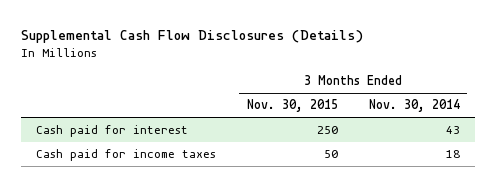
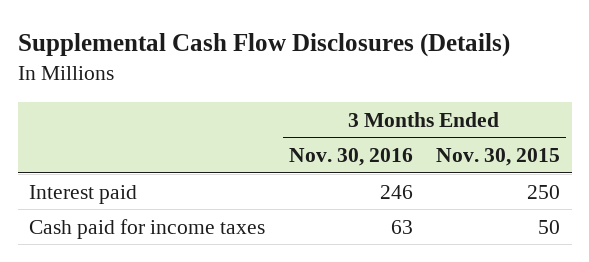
- | 3 Months Ended Nov. 30, 2015 | 3 Months Ended Nov. 30, 2014
+ | 3 Months Ended Nov. 30, 2016 | 3 Months Ended Nov. 30, 2015
- Cash paid for interest | 250 | 43
+ Interest paid | 246 | 250

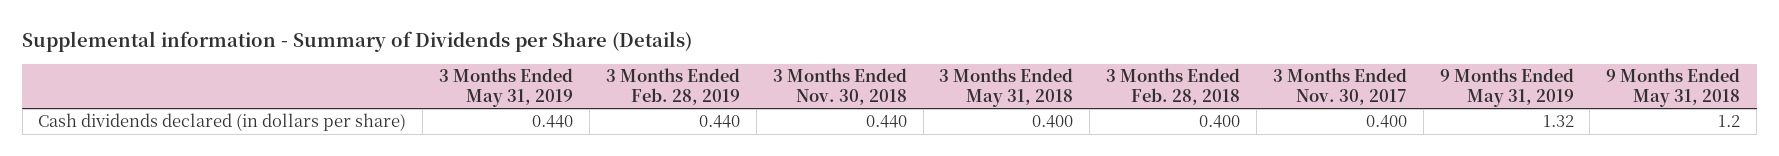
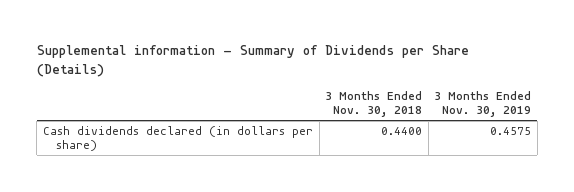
- | 3 Months Ended May 31, 2019 | 3 Months Ended Feb. 28, 2019 | 3 Months Ended Nov. 30, 2018 | 3 Months Ended May 31, 2018 | 3 Months Ended Feb. 28, 2018 | 3 Months Ended Nov. 30, 2017 | 9 Months Ended May 31, 2019 | 9 Months Ended May 31, 2018
+ | 3 Months Ended Nov. 30, 2018 | 3 Months Ended Nov. 30, 2019
- Cash dividends declared (in dollars per share) | 0.440 | 0.440 | 0.440 | 0.400 | 0.400 | 0.400 | 1.32 | 1.2
+ Cash dividends declared (in dollars per share) | 0.4400 | 0.4575

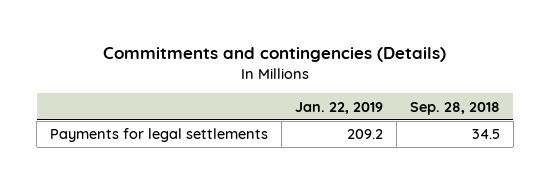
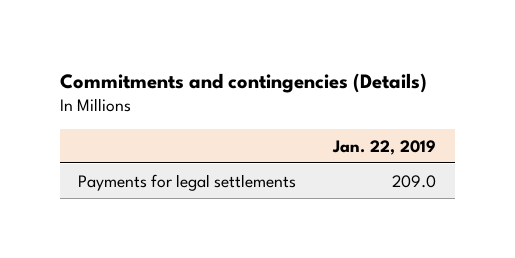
- | Jan. 22, 2019 | Sep. 28, 2018
+ | Jan. 22, 2019
- Payments for legal settlements | 209.2 | 34.5
+ Payments for legal settlements | 209.0

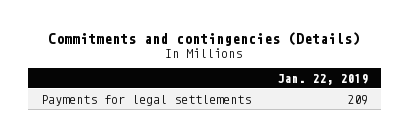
- Payments for legal settlements | 209.0
+ Payments for legal settlements | 209

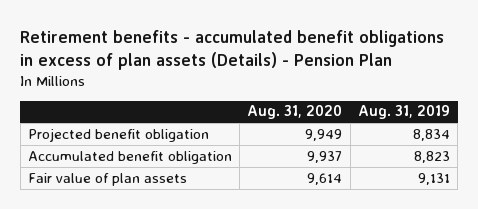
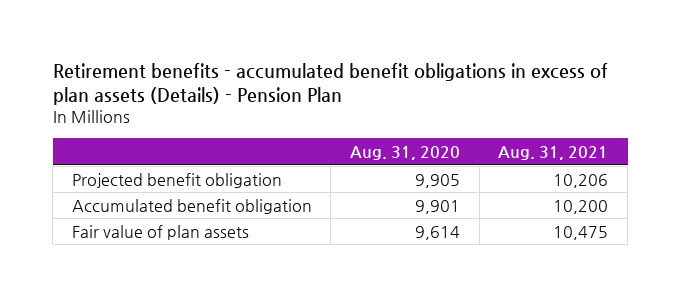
- | Aug. 31, 2020 | Aug. 31, 2019
+ | Aug. 31, 2020 | Aug. 31, 2021
- Projected benefit obligation | 9,949 | 8,834
- Accumulated benefit obligation | 9,937 | 8,823
+ Projected benefit obligation | 9,905 | 10,206
+ Accumulated benefit obligation | 9,901 | 10,200

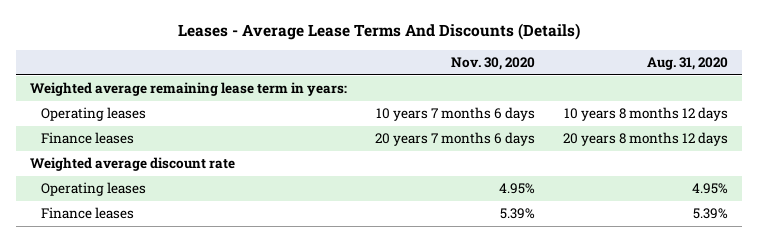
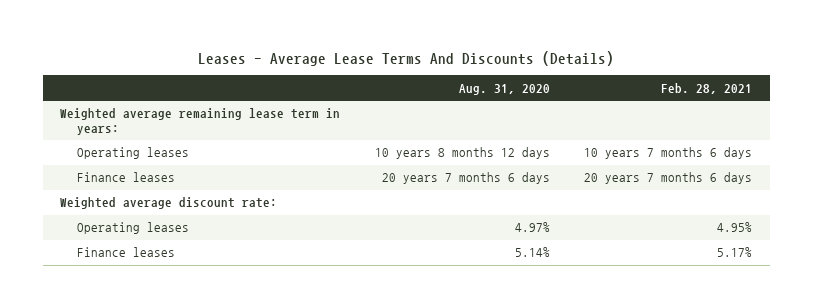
- | Nov. 30, 2020 | Aug. 31, 2020
+ | Aug. 31, 2020 | Feb. 28, 2021
- Finance leases | 20 years 7 months 6 days | 20 years 8 months 12 days
- Weighted average discount rate
- Operating leases | 4.95% | 4.95%
- Finance leases | 5.39% | 5.39%
+ Finance leases | 20 years 7 months 6 days | 20 years 7 months 6 days
+ Weighted average discount rate:
+ Operating leases | 4.97% | 4.95%
+ Finance leases | 5.14% | 5.17%

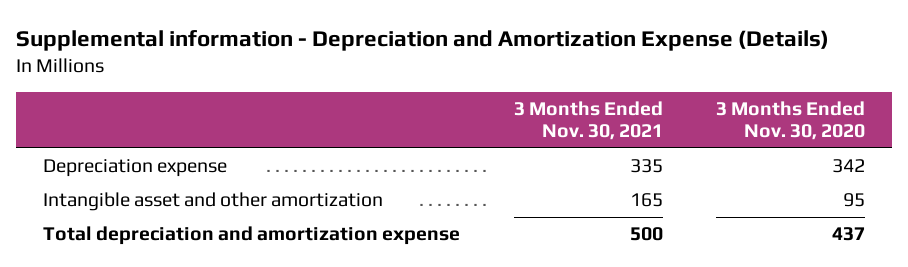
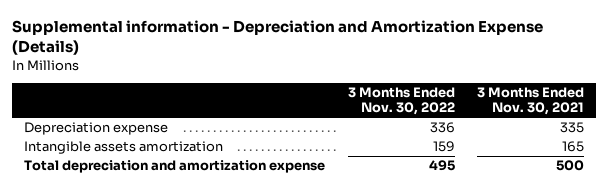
- | 3 Months Ended Nov. 30, 2021 | 3 Months Ended Nov. 30, 2020
+ | 3 Months Ended Nov. 30, 2022 | 3 Months Ended Nov. 30, 2021
- Intangible asset and other amortization | 165 | 95
+ Intangible assets amortization | 159 | 165

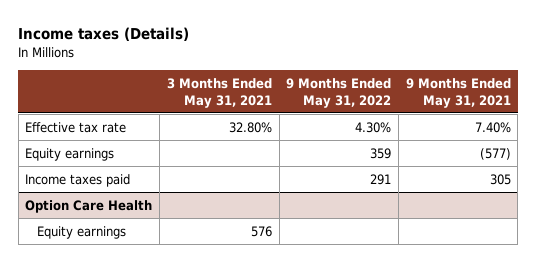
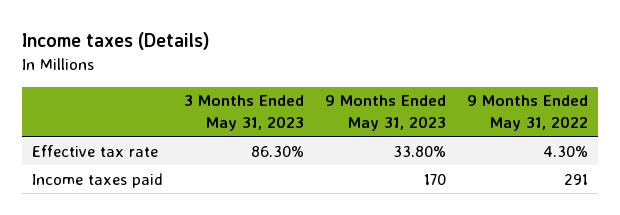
- | 3 Months Ended May 31, 2021 | 9 Months Ended May 31, 2022 | 9 Months Ended May 31, 2021
+ | 3 Months Ended May 31, 2023 | 9 Months Ended May 31, 2023 | 9 Months Ended May 31, 2022
- Equity earnings | | 359 | (577)
- Option Care Health
- Equity earnings | 576 | |

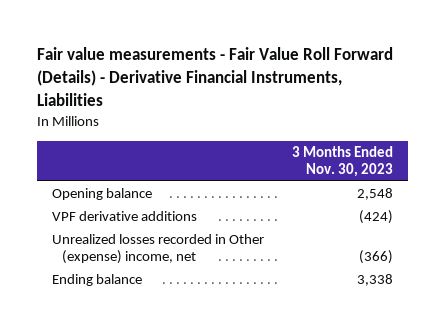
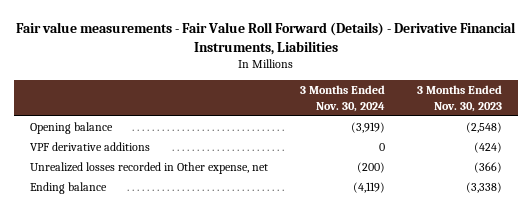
- | 3 Months Ended Nov. 30, 2023
+ | 3 Months Ended Nov. 30, 2024 | 3 Months Ended Nov. 30, 2023
- Opening balance | 2,548
+ Opening balance | (3,919) | (2,548)
- Unrealized losses recorded in Other (expense) income, net | (366)
- Ending balance | 3,338
+ Unrealized losses recorded in Other expense, net | (200) | (366)
+ Ending balance | (4,119) | (3,338)

